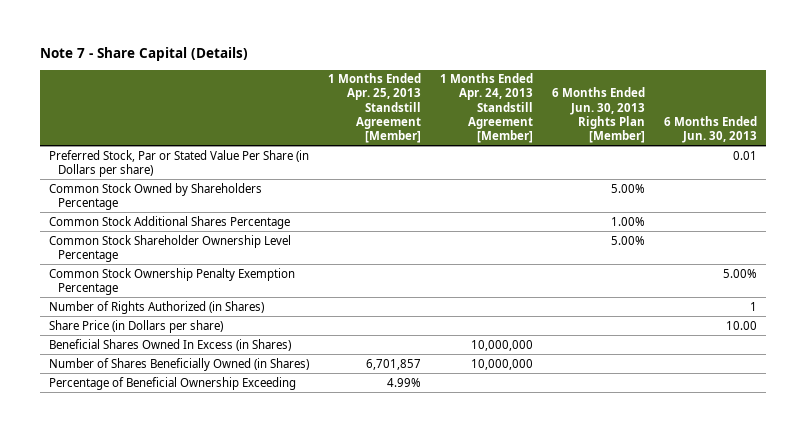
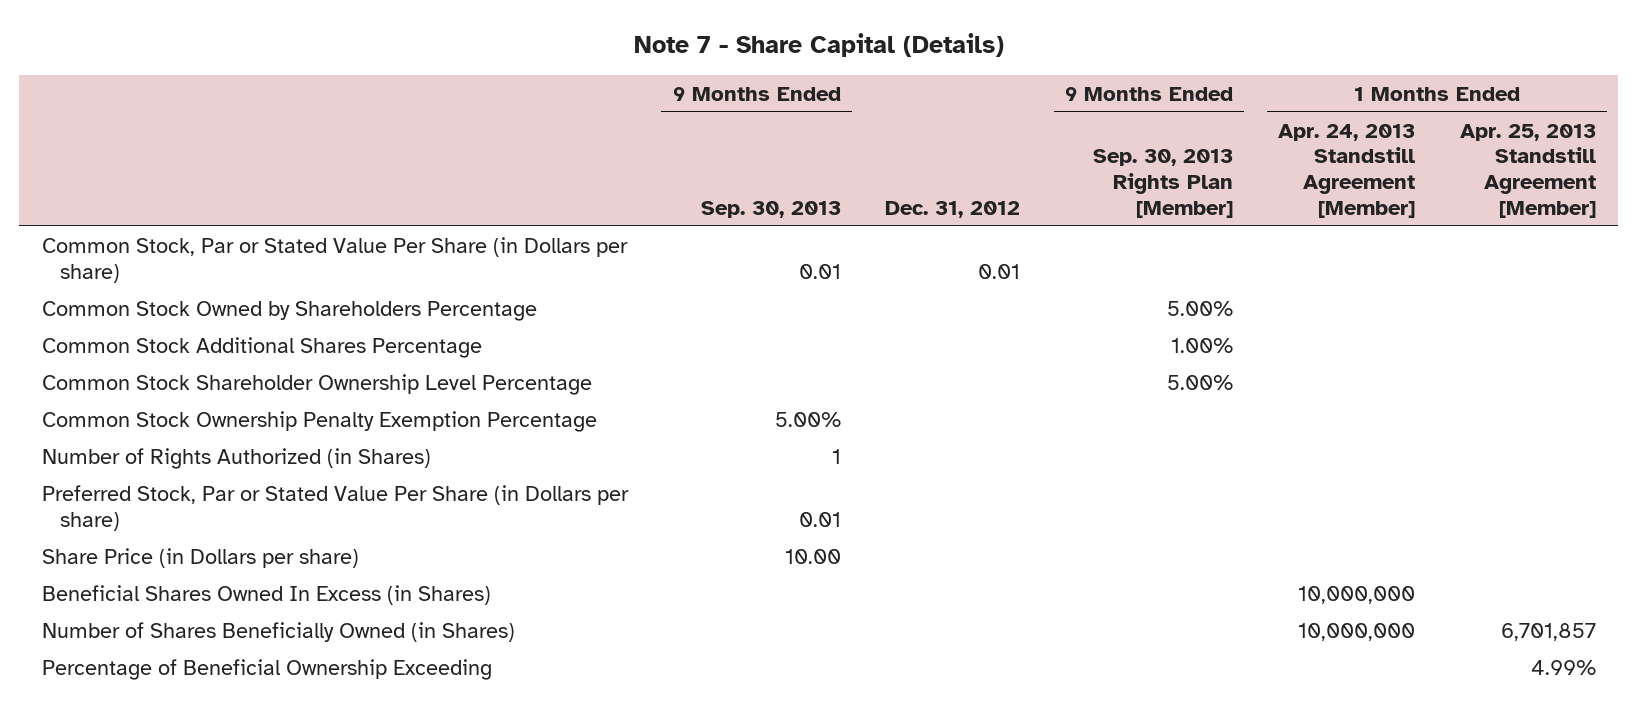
- | 1 Months Ended Apr. 25, 2013 Standstill Agreement [Member] | 1 Months Ended Apr. 24, 2013 Standstill Agreement [Member] | 6 Months Ended Jun. 30, 2013 Rights Plan [Member] | 6 Months Ended Jun. 30, 2013
+ | 9 Months Ended Sep. 30, 2013 | Dec. 31, 2012 | 9 Months Ended Sep. 30, 2013 Rights Plan [Member] | 1 Months Ended Apr. 24, 2013 Standstill Agreement [Member] | 1 Months Ended Apr. 25, 2013 Standstill Agreement [Member]
+ Common Stock, Par or Stated Value Per Share (in Dollars per share) | 0.01 | 0.01 | | |
moved down: Preferred Stock, Par or Stated Value Per Share (in Dollars per share) | 0.01 | | | |

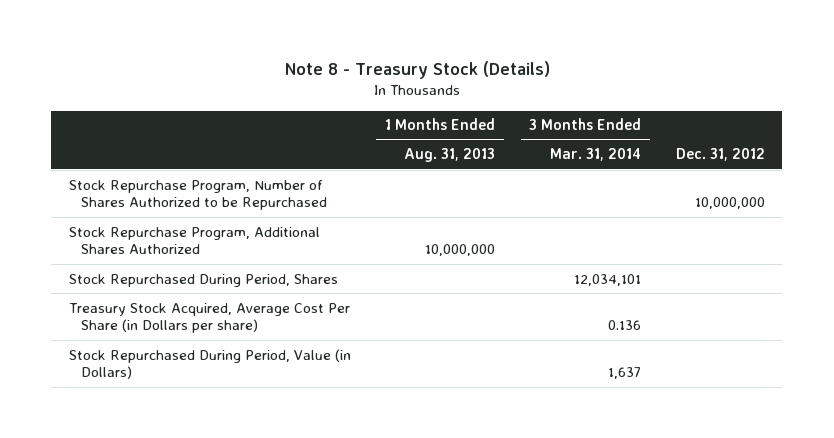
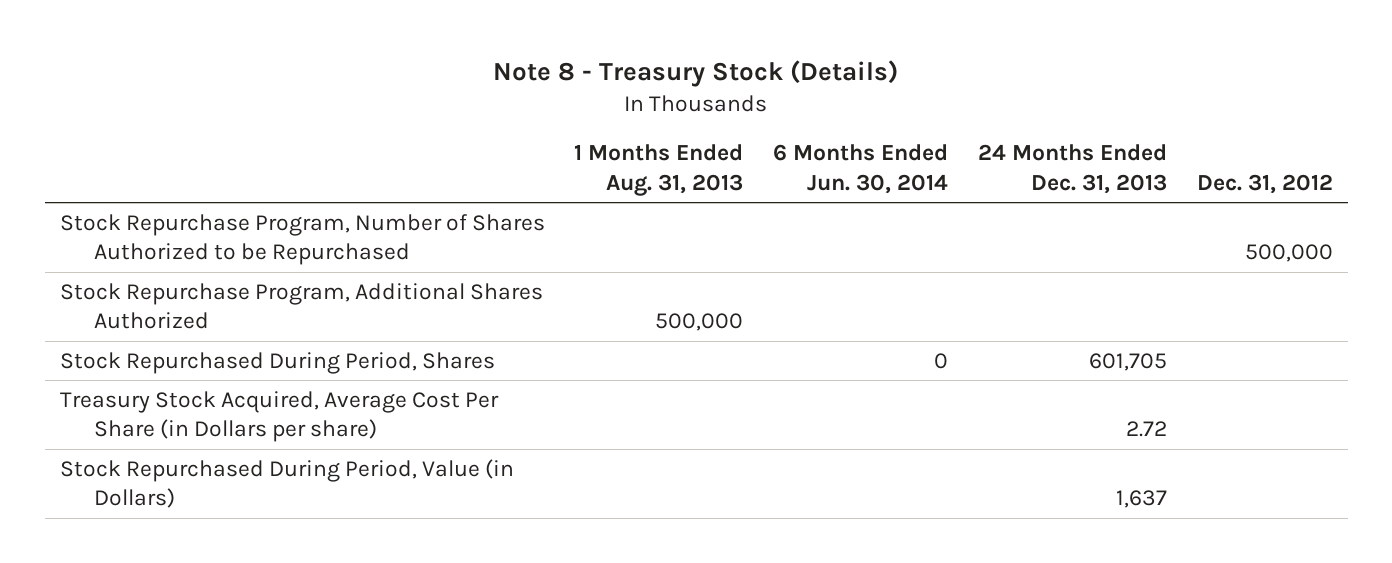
- | 1 Months Ended Aug. 31, 2013 | 3 Months Ended Mar. 31, 2014 | Dec. 31, 2012
+ | 1 Months Ended Aug. 31, 2013 | 6 Months Ended Jun. 30, 2014 | 24 Months Ended Dec. 31, 2013 | Dec. 31, 2012
- Stock Repurchase Program, Number of Shares Authorized to be Repurchased | | | 10,000,000
- Stock Repurchase Program, Additional Shares Authorized | 10,000,000 | |
+ Stock Repurchase Program, Number of Shares Authorized to be Repurchased | | | | 500,000
+ Stock Repurchase Program, Additional Shares Authorized | 500,000 | | |

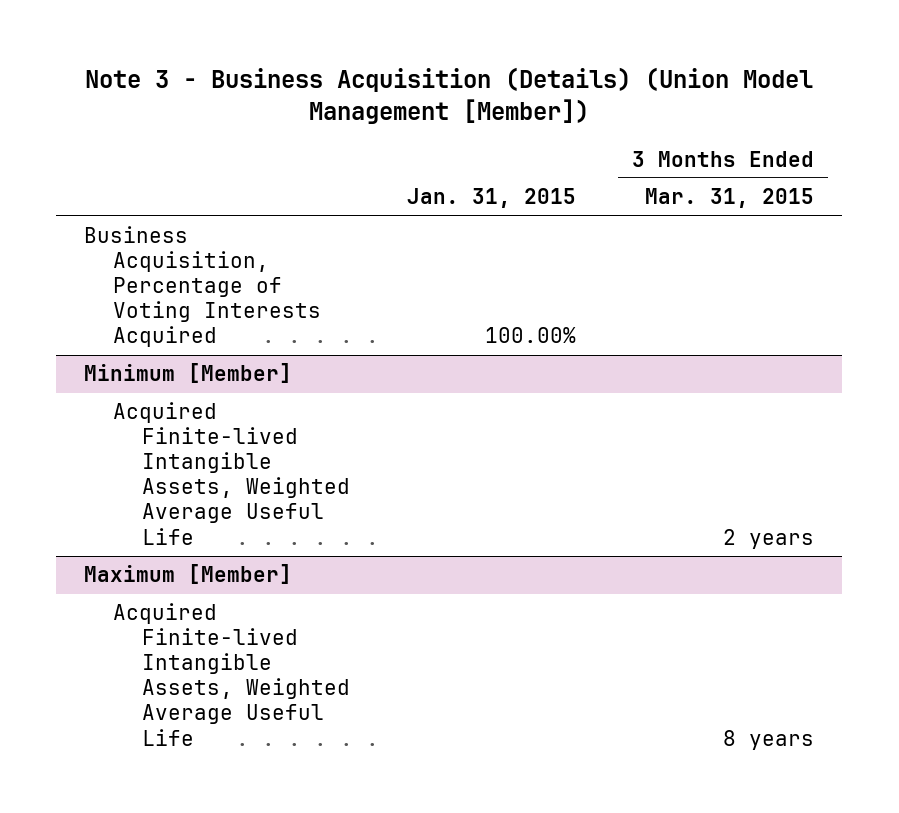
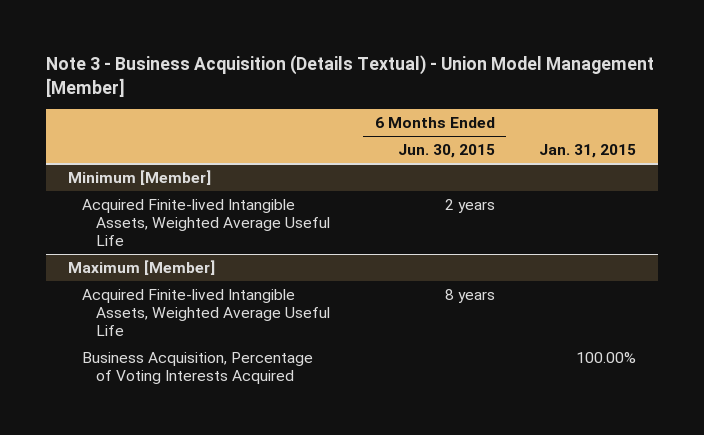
- Note 3 - Business Acquisition (Details) (Union Model Management [Member])
+ Note 3 - Business Acquisition (Details Textual) - Union Model Management [Member]
- | Jan. 31, 2015 | 3 Months Ended Mar. 31, 2015
+ | 6 Months Ended Jun. 30, 2015 | Jan. 31, 2015
- Business Acquisition, Percentage of Voting Interests Acquired | 100.00% |
@ Maximum [Member]
+ Business Acquisition, Percentage of Voting Interests Acquired | | 100.00%

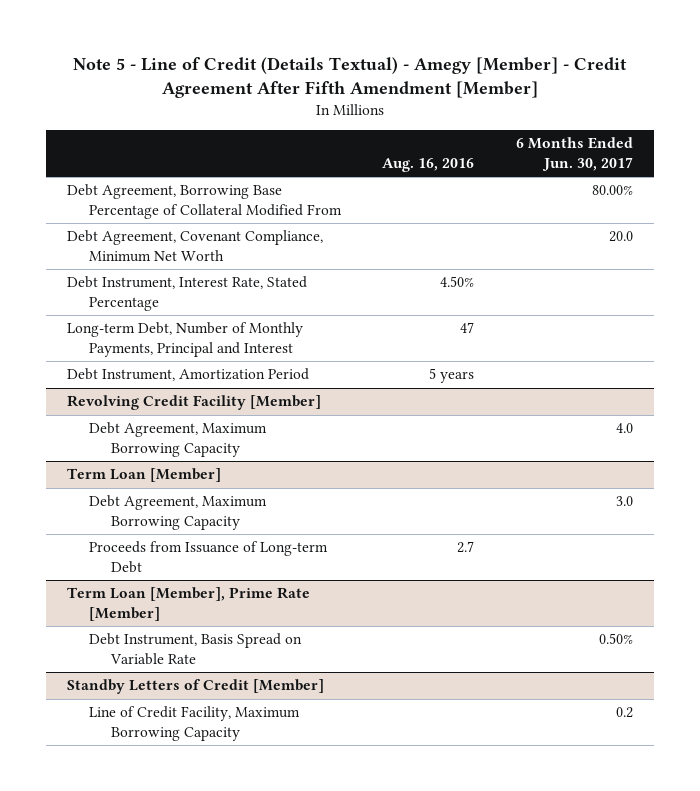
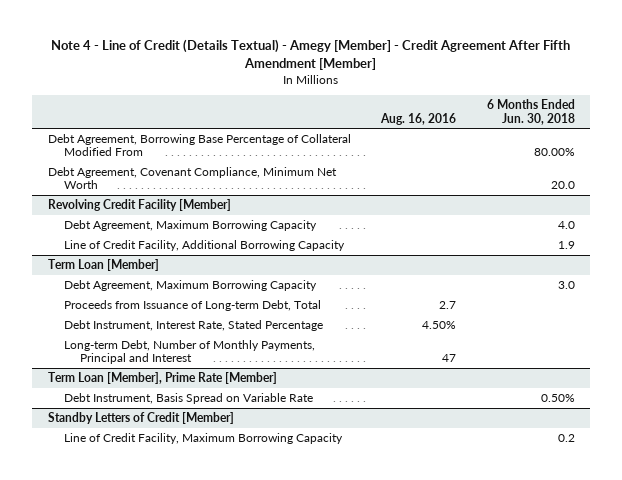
- Note 5 - Line of Credit (Details Textual) - Amegy [Member] - Credit Agreement After Fifth Amendment [Member]
+ Note 4 - Line of Credit (Details Textual) - Amegy [Member] - Credit Agreement After Fifth Amendment [Member]
- | Aug. 16, 2016 | 6 Months Ended Jun. 30, 2017
+ | Aug. 16, 2016 | 6 Months Ended Jun. 30, 2018
- Debt Instrument, Interest Rate, Stated Percentage | 4.50% |
- Long-term Debt, Number of Monthly Payments, Principal and Interest | 47 |
- Debt Instrument, Amortization Period | 5 years |
@ Revolving Credit Facility [Member]
+ Line of Credit Facility, Additional Borrowing Capacity | | 1.9
@ Term Loan [Member]
- Proceeds from Issuance of Long-term Debt | 2.7 |
+ Proceeds from Issuance of Long-term Debt, Total | 2.7 |
+ Debt Instrument, Interest Rate, Stated Percentage | 4.50% |
+ Long-term Debt, Number of Monthly Payments, Principal and Interest | 47 |

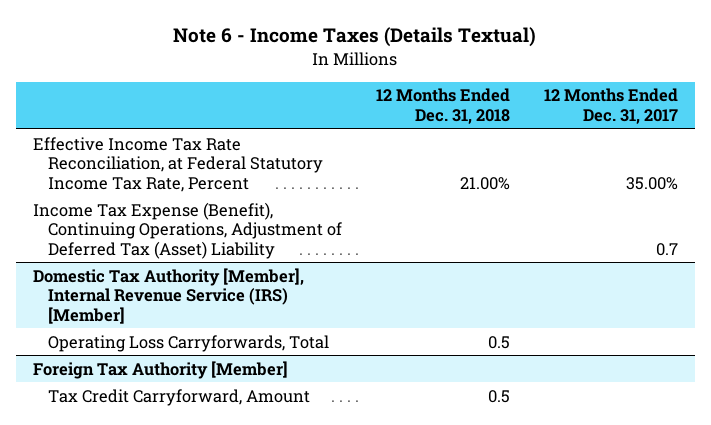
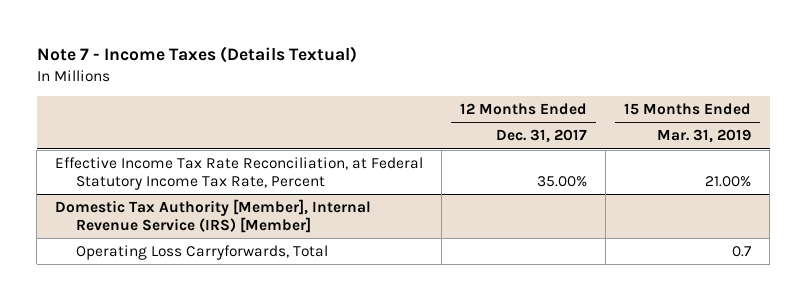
- Note 6 - Income Taxes (Details Textual)
+ Note 7 - Income Taxes (Details Textual)
- | 12 Months Ended Dec. 31, 2018 | 12 Months Ended Dec. 31, 2017
+ | 12 Months Ended Dec. 31, 2017 | 15 Months Ended Mar. 31, 2019
- Income Tax Expense (Benefit), Continuing Operations, Adjustment of Deferred Tax (Asset) Liability | | 0.7
- Foreign Tax Authority [Member]
- Tax Credit Carryforward, Amount | 0.5 |

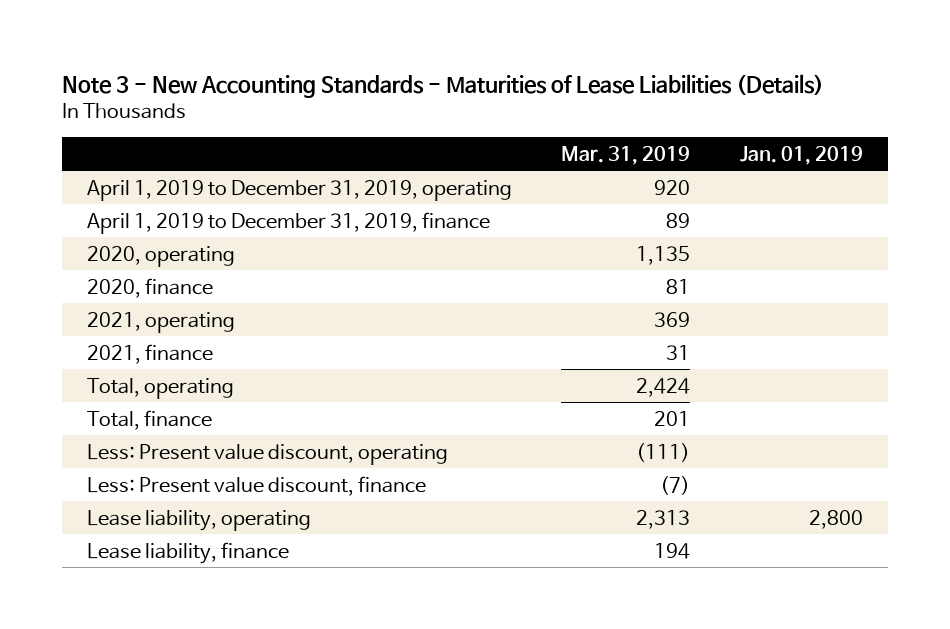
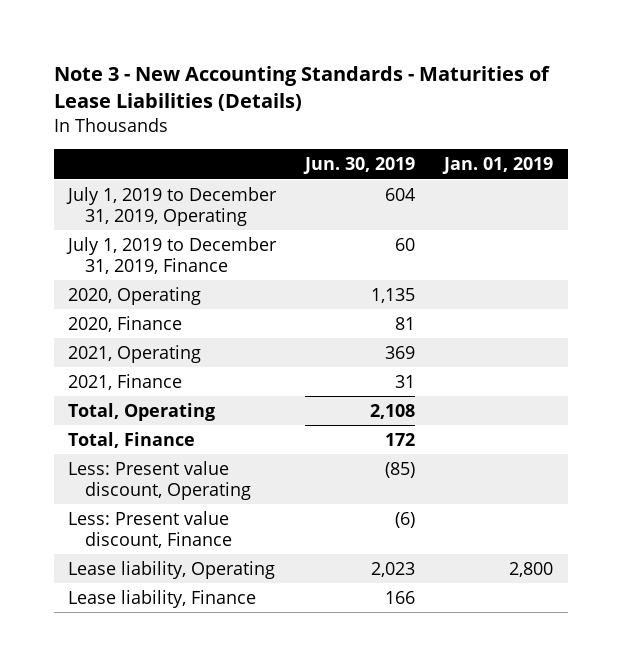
- | Mar. 31, 2019 | Jan. 01, 2019
+ | Jun. 30, 2019 | Jan. 01, 2019
- April 1, 2019 to December 31, 2019, operating | 920 |
- April 1, 2019 to December 31, 2019, finance | 89 |
- 2020, operating | 1,135 |
- 2020, finance | 81 |
- 2021, operating | 369 |
- 2021, finance | 31 |
- Total, operating | 2,424 |
- Total, finance | 201 |
- Less: Present value discount, operating | (111) |
- Less: Present value discount, finance | (7) |
- Lease liability, operating | 2,313 | 2,800
- Lease liability, finance | 194 |
+ July 1, 2019 to December 31, 2019, Operating | 604 |
+ July 1, 2019 to December 31, 2019, Finance | 60 |
+ 2020, Operating | 1,135 |
+ 2020, Finance | 81 |
+ 2021, Operating | 369 |
+ 2021, Finance | 31 |
+ Total, Operating | 2,108 |
+ Total, Finance | 172 |
+ Less: Present value discount, Operating | (85) |
+ Less: Present value discount, Finance | (6) |
+ Lease liability, Operating | 2,023 | 2,800
+ Lease liability, Finance | 166 |

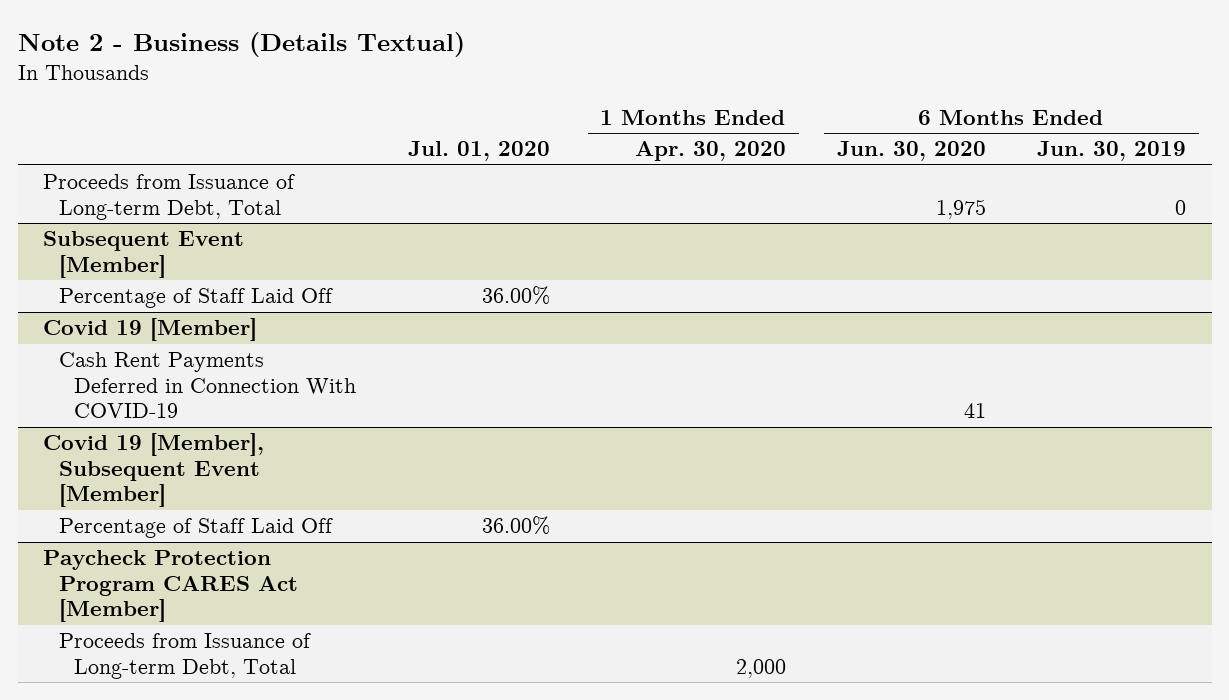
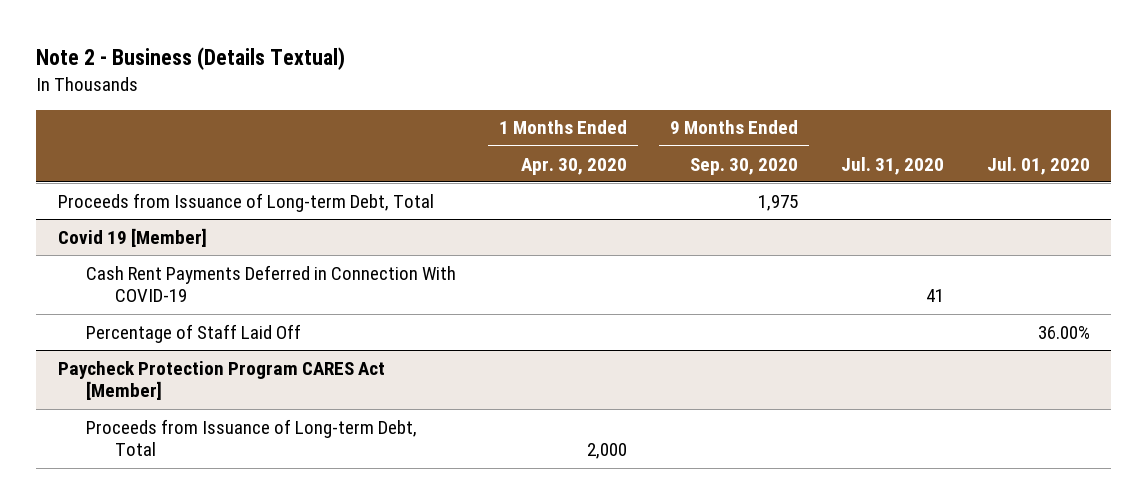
- | Jul. 01, 2020 | 1 Months Ended Apr. 30, 2020 | 6 Months Ended Jun. 30, 2020 | 6 Months Ended Jun. 30, 2019
+ | 1 Months Ended Apr. 30, 2020 | 9 Months Ended Sep. 30, 2020 | Jul. 31, 2020 | Jul. 01, 2020
- Subsequent Event [Member]
- Percentage of Staff Laid Off | 36.00% | | |
- Covid 19 [Member], Subsequent Event [Member]
- Percentage of Staff Laid Off | 36.00% | | |
@ Covid 19 [Member]
+ Percentage of Staff Laid Off | | | | 36.00%

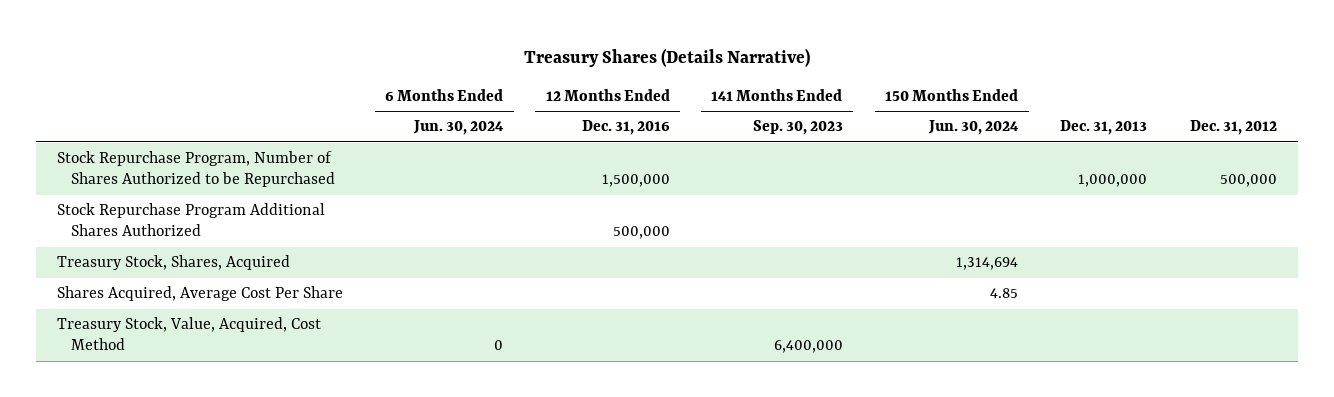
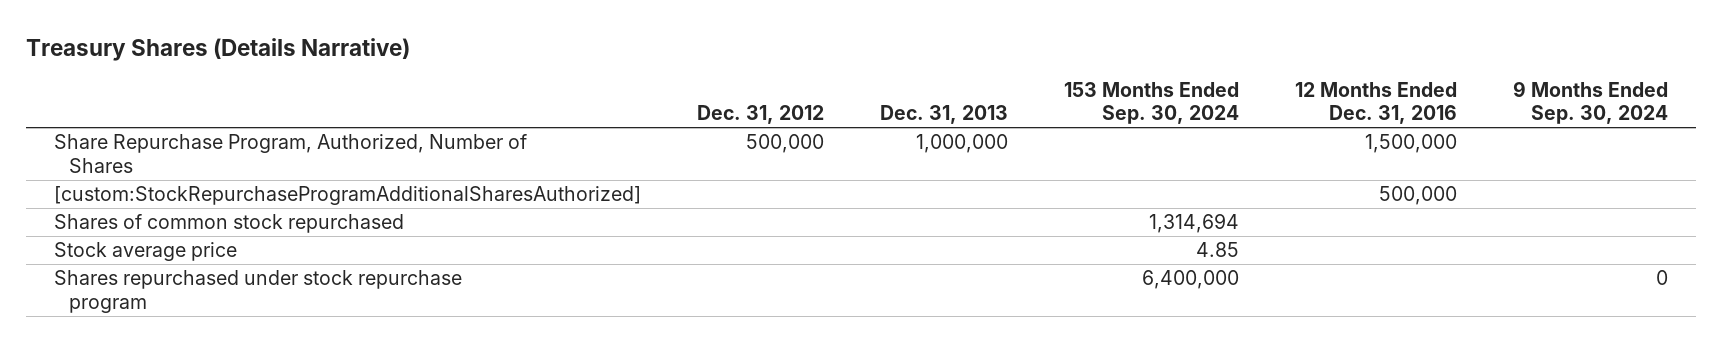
- | 6 Months Ended Jun. 30, 2024 | 12 Months Ended Dec. 31, 2016 | 141 Months Ended Sep. 30, 2023 | 150 Months Ended Jun. 30, 2024 | Dec. 31, 2013 | Dec. 31, 2012
+ | Dec. 31, 2012 | Dec. 31, 2013 | 153 Months Ended Sep. 30, 2024 | 12 Months Ended Dec. 31, 2016 | 9 Months Ended Sep. 30, 2024
- Stock Repurchase Program, Number of Shares Authorized to be Repurchased | | 1,500,000 | | | 1,000,000 | 500,000
- Stock Repurchase Program Additional Shares Authorized | | 500,000 | | | |
- Treasury Stock, Shares, Acquired | | | | 1,314,694 | |
- Shares Acquired, Average Cost Per Share | | | | 4.85 | |
- Treasury Stock, Value, Acquired, Cost Method | 0 | | 6,400,000 | | |
+ Share Repurchase Program, Authorized, Number of Shares | 500,000 | 1,000,000 | | 1,500,000 |
+ [custom:StockRepurchaseProgramAdditionalSharesAuthorized] | | | | 500,000 |
+ Shares of common stock repurchased | | | 1,314,694 | |
+ Stock average price | | | 4.85 | |
+ Shares repurchased under stock repurchase program | | | 6,400,000 | | 0

